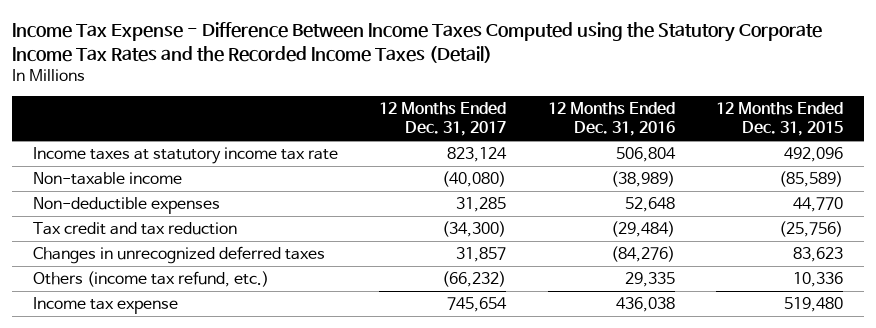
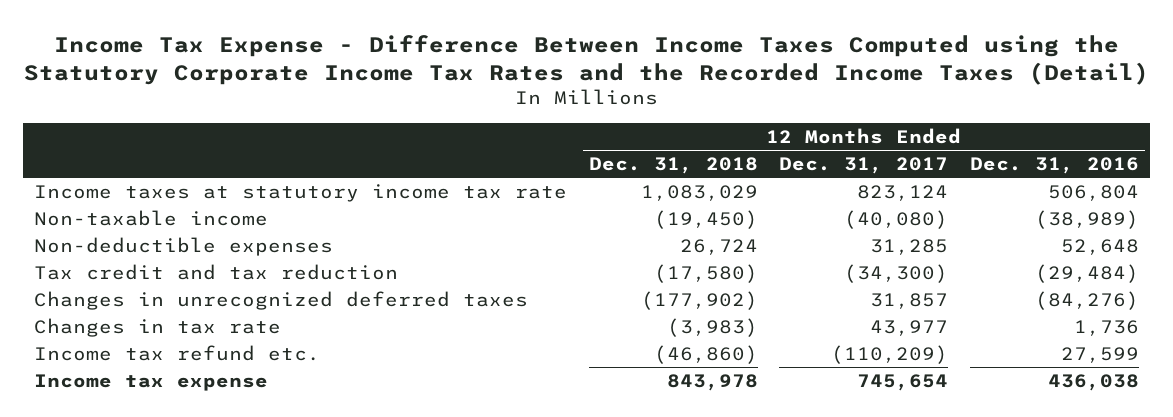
- | 12 Months Ended Dec. 31, 2017 | 12 Months Ended Dec. 31, 2016 | 12 Months Ended Dec. 31, 2015
+ | 12 Months Ended Dec. 31, 2018 | 12 Months Ended Dec. 31, 2017 | 12 Months Ended Dec. 31, 2016
- Others (income tax refund, etc.) | (66,232) | 29,335 | 10,336
+ Changes in tax rate | (3,983) | 43,977 | 1,736
+ Income tax refund etc. | (46,860) | (110,209) | 27,599

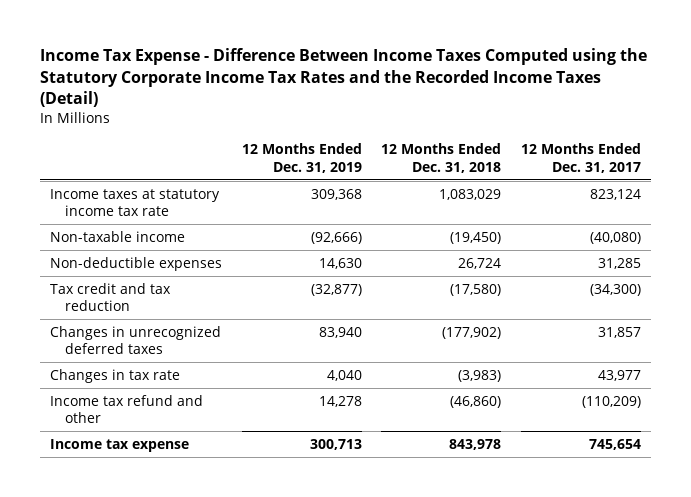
- | 12 Months Ended Dec. 31, 2018 | 12 Months Ended Dec. 31, 2017 | 12 Months Ended Dec. 31, 2016
+ | 12 Months Ended Dec. 31, 2019 | 12 Months Ended Dec. 31, 2018 | 12 Months Ended Dec. 31, 2017
- Income tax refund etc. | (46,860) | (110,209) | 27,599
+ Income tax refund and other | 14,278 | (46,860) | (110,209)

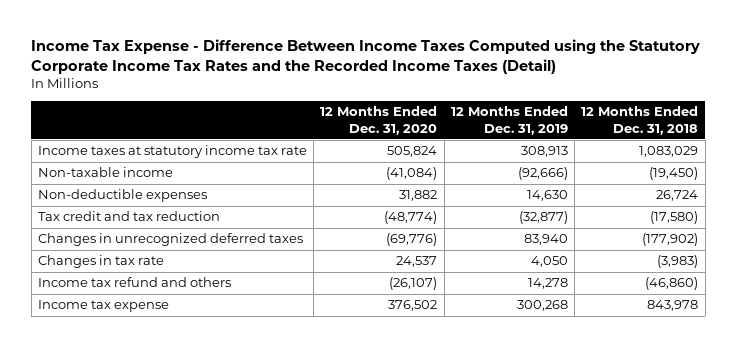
- | 12 Months Ended Dec. 31, 2019 | 12 Months Ended Dec. 31, 2018 | 12 Months Ended Dec. 31, 2017
+ | 12 Months Ended Dec. 31, 2020 | 12 Months Ended Dec. 31, 2019 | 12 Months Ended Dec. 31, 2018
- Income taxes at statutory income tax rate | 309,368 | 1,083,029 | 823,124
+ Income taxes at statutory income tax rate | 505,824 | 308,913 | 1,083,029
- Changes in tax rate | 4,040 | (3,983) | 43,977
- Income tax refund and other | 14,278 | (46,860) | (110,209)
- Income tax expense | 300,713 | 843,978 | 745,654
+ Changes in tax rate | 24,537 | 4,050 | (3,983)
+ Income tax refund and others | (26,107) | 14,278 | (46,860)
+ Income tax expense | 376,502 | 300,268 | 843,978

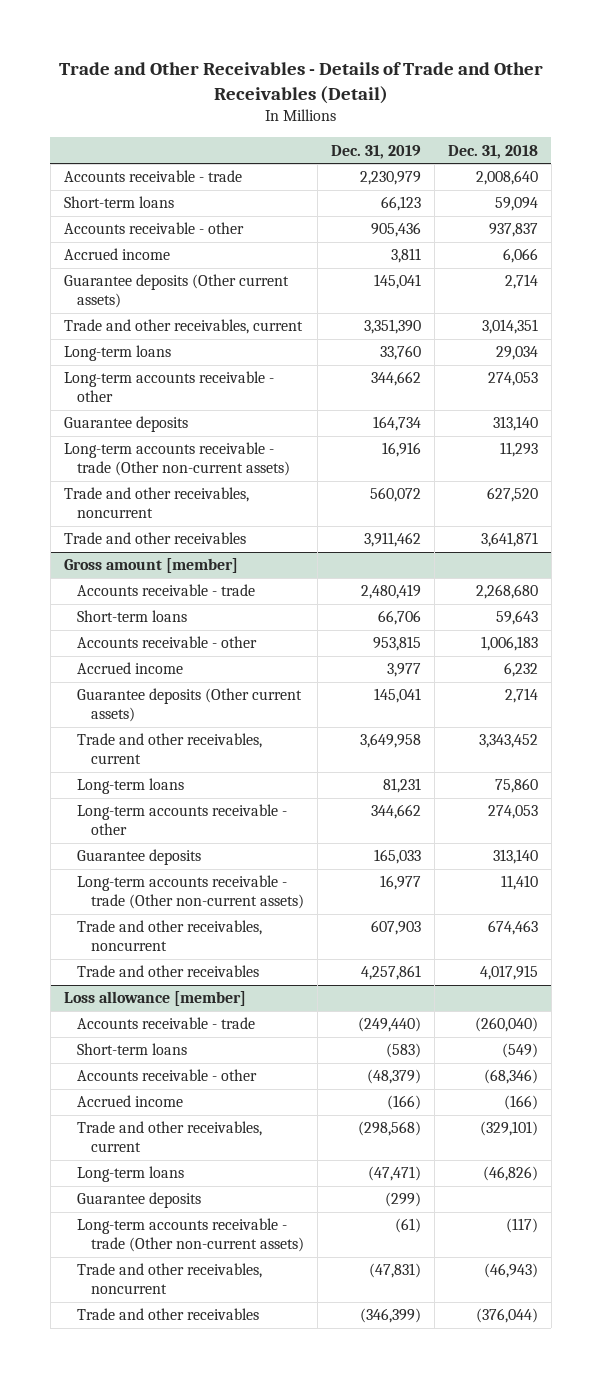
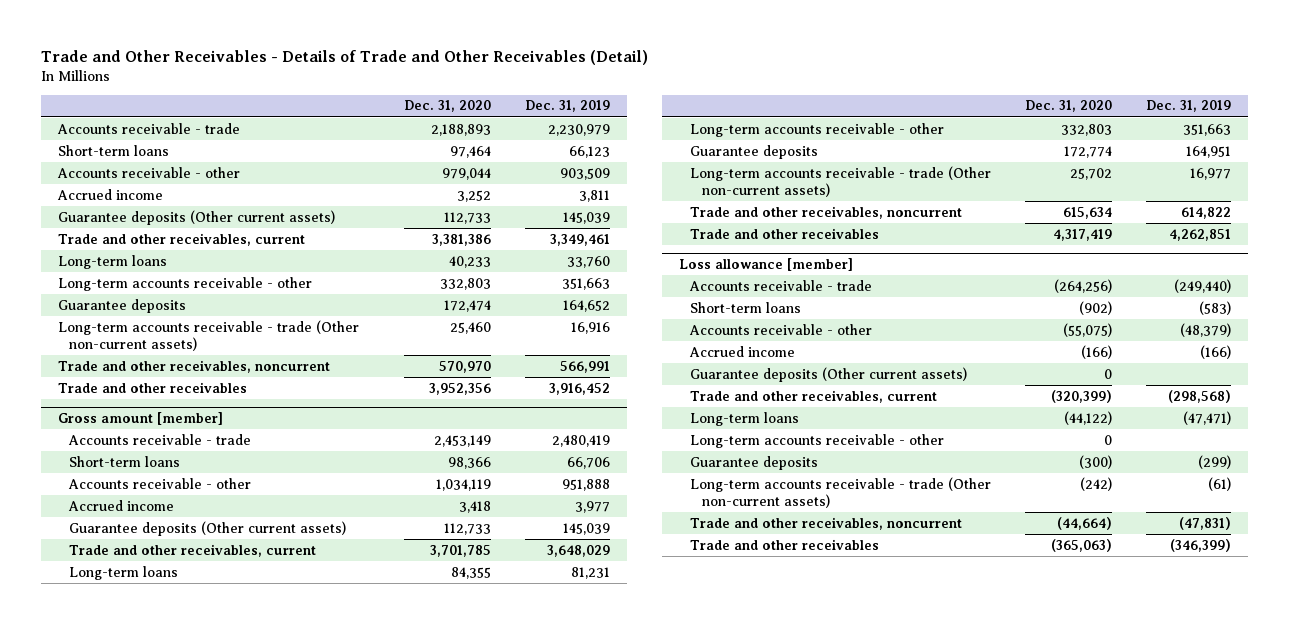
- | Dec. 31, 2019 | Dec. 31, 2018
+ | Dec. 31, 2020 | Dec. 31, 2019
- Accounts receivable - other | 905,436 | 937,837
+ Accounts receivable - other | 979,044 | 903,509
- Guarantee deposits (Other current assets) | 145,041 | 2,714
- Trade and other receivables, current | 3,351,390 | 3,014,351
+ Guarantee deposits (Other current assets) | 112,733 | 145,039
+ Trade and other receivables, current | 3,381,386 | 3,349,461
- Long-term accounts receivable - other | 344,662 | 274,053
- Guarantee deposits | 164,734 | 313,140
+ Long-term accounts receivable - other | 332,803 | 351,663
+ Guarantee deposits | 172,474 | 164,652
- Trade and other receivables, noncurrent | 560,072 | 627,520
- Trade and other receivables | 3,911,462 | 3,641,871
+ Trade and other receivables, noncurrent | 570,970 | 566,991
+ Trade and other receivables | 3,952,356 | 3,916,452
@ Gross amount [member]
- Accounts receivable - other | 953,815 | 1,006,183
+ Accounts receivable - other | 1,034,119 | 951,888
- Guarantee deposits (Other current assets) | 145,041 | 2,714
- Trade and other receivables, current | 3,649,958 | 3,343,452
+ Guarantee deposits (Other current assets) | 112,733 | 145,039
+ Trade and other receivables, current | 3,701,785 | 3,648,029
- Long-term accounts receivable - other | 344,662 | 274,053
- Guarantee deposits | 165,033 | 313,140
+ Long-term accounts receivable - other | 332,803 | 351,663
+ Guarantee deposits | 172,774 | 164,951
- Trade and other receivables, noncurrent | 607,903 | 674,463
- Trade and other receivables | 4,257,861 | 4,017,915
+ Trade and other receivables, noncurrent | 615,634 | 614,822
+ Trade and other receivables | 4,317,419 | 4,262,851
@ Loss allowance [member]
+ Guarantee deposits (Other current assets) | 0 |
+ Long-term accounts receivable - other | 0 |

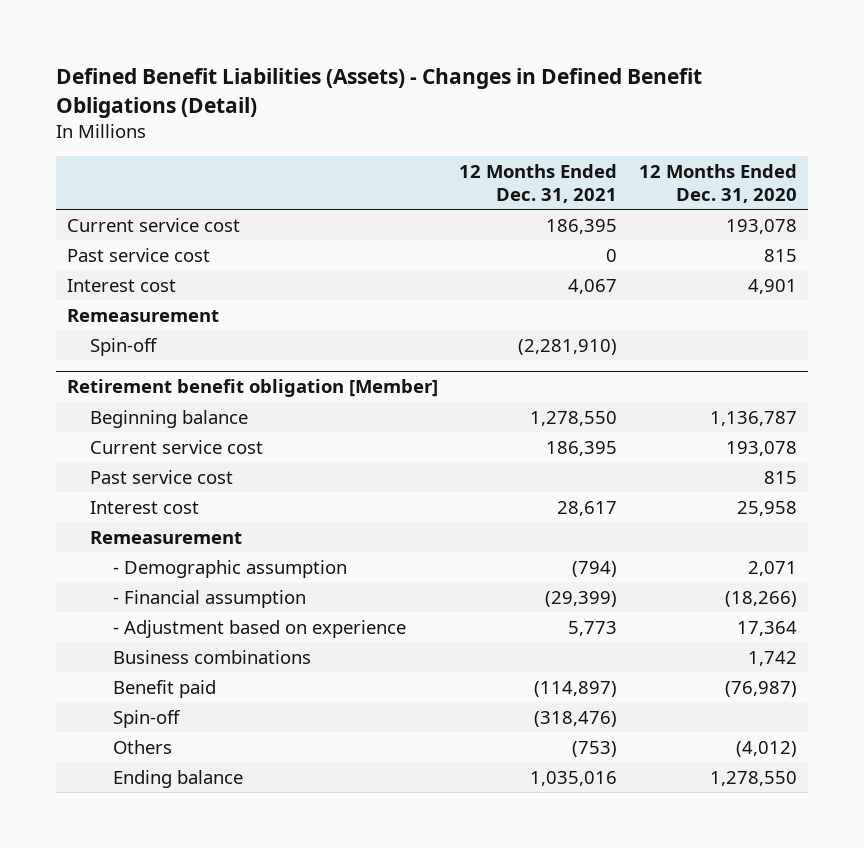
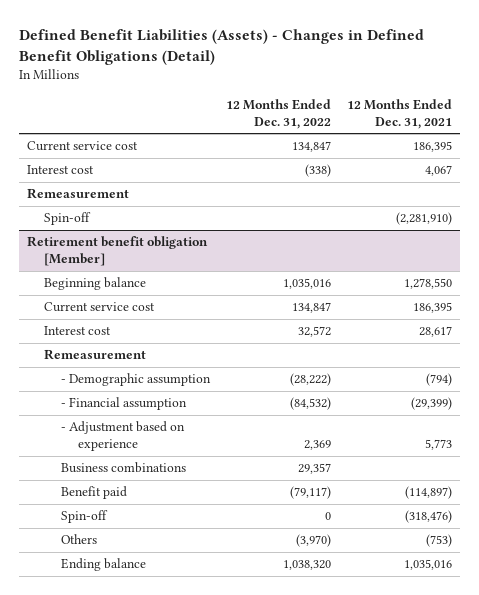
- | 12 Months Ended Dec. 31, 2021 | 12 Months Ended Dec. 31, 2020
+ | 12 Months Ended Dec. 31, 2022 | 12 Months Ended Dec. 31, 2021
- Past service cost | 0 | 815
@ Retirement benefit obligation [Member]
- Past service cost | | 815

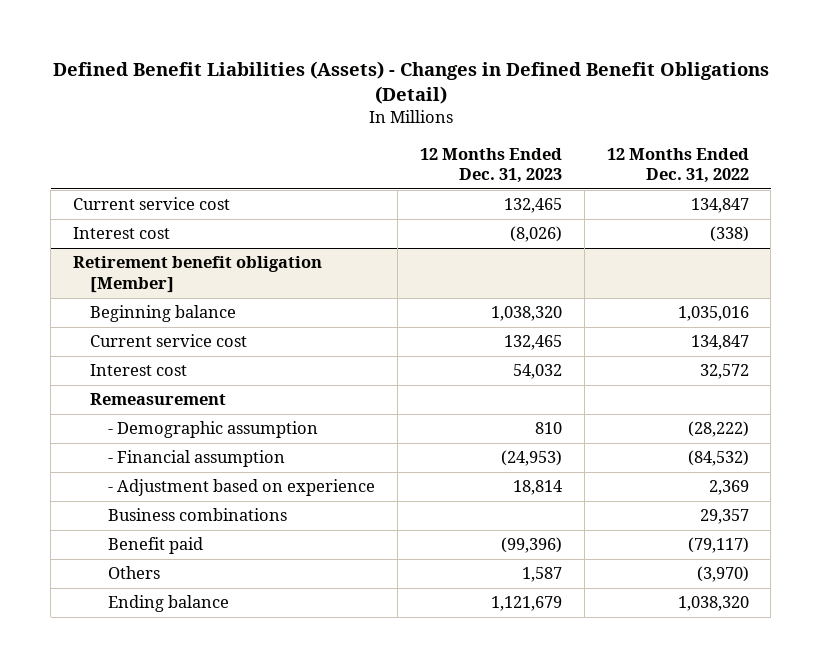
- | 12 Months Ended Dec. 31, 2022 | 12 Months Ended Dec. 31, 2021
+ | 12 Months Ended Dec. 31, 2023 | 12 Months Ended Dec. 31, 2022
- Remeasurement
- Spin-off | | (2,281,910)
@ Retirement benefit obligation [Member]
- Spin-off | 0 | (318,476)

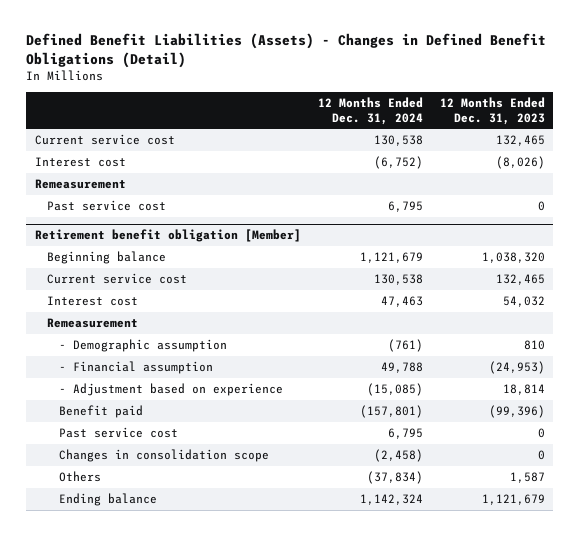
- | 12 Months Ended Dec. 31, 2023 | 12 Months Ended Dec. 31, 2022
+ | 12 Months Ended Dec. 31, 2024 | 12 Months Ended Dec. 31, 2023
+ Remeasurement
+ Past service cost | 6,795 | 0
@ Retirement benefit obligation [Member]
- Business combinations | | 29,357
+ Past service cost | 6,795 | 0
+ Changes in consolidation scope | (2,458) | 0

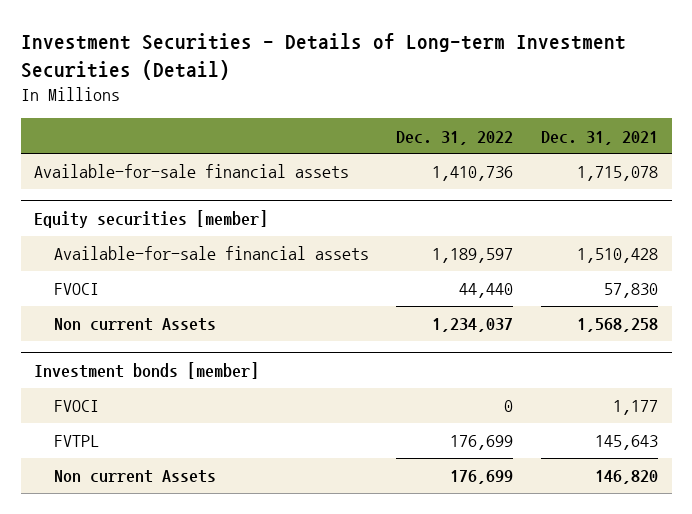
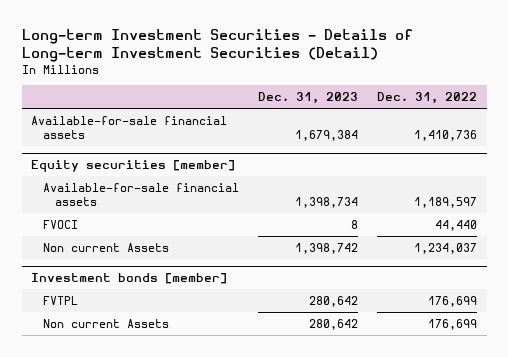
- Investment Securities - Details of Long-term Investment Securities (Detail)
+ Long-term Investment Securities - Details of Long-term Investment Securities (Detail)
- | Dec. 31, 2022 | Dec. 31, 2021
+ | Dec. 31, 2023 | Dec. 31, 2022
@ Investment bonds [member]
- FVOCI | 0 | 1,177

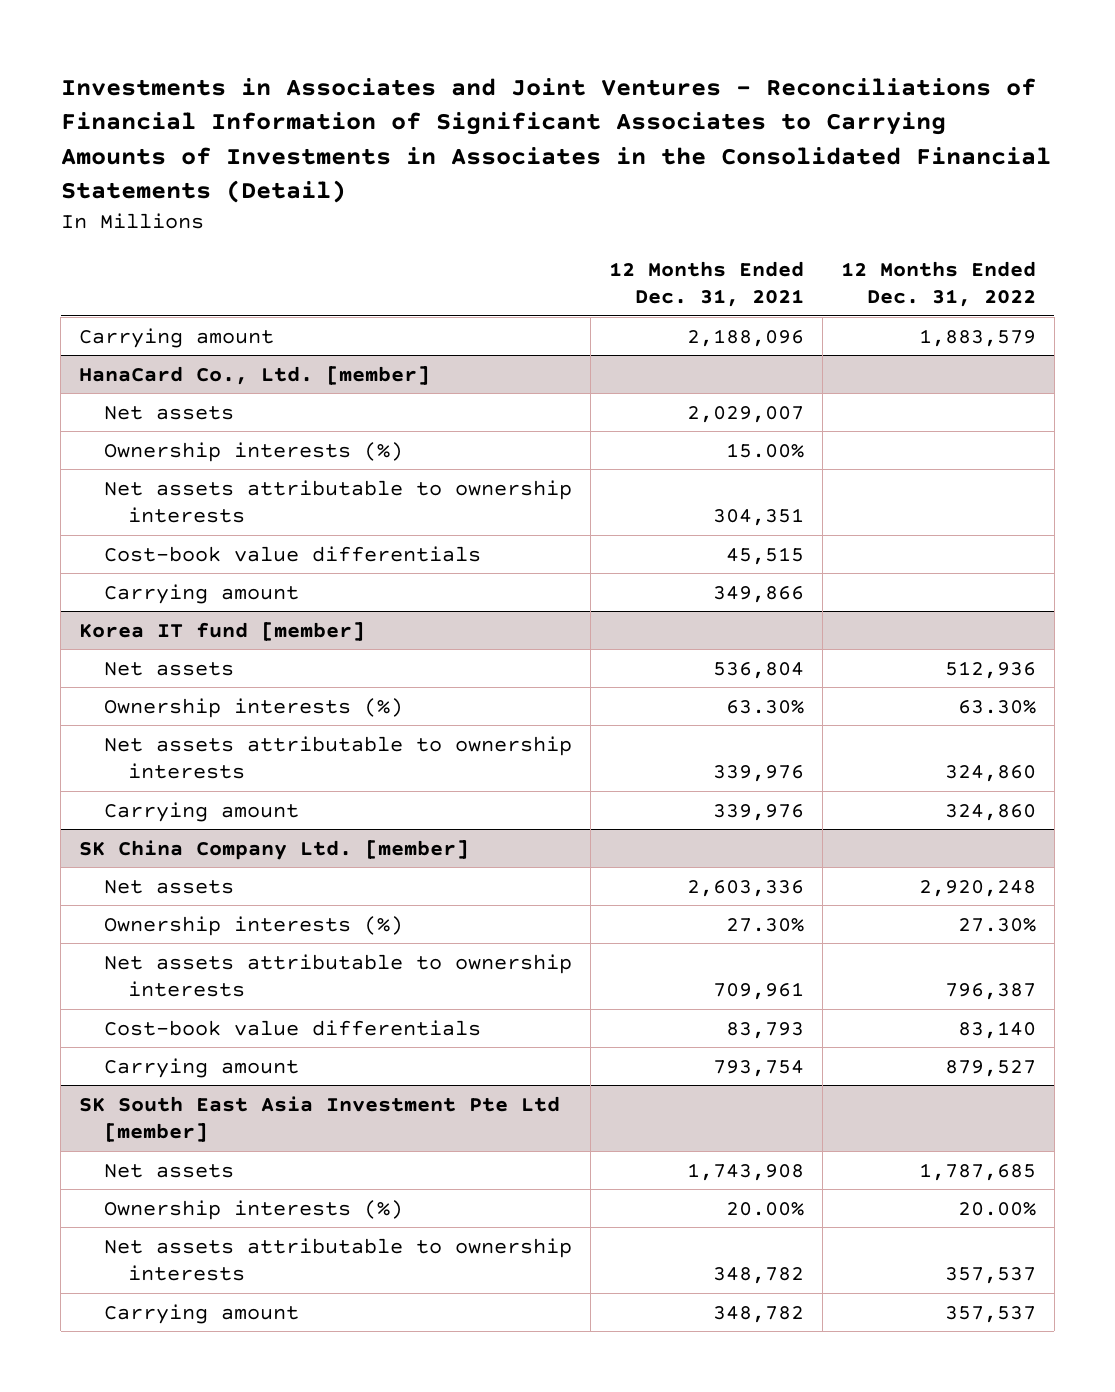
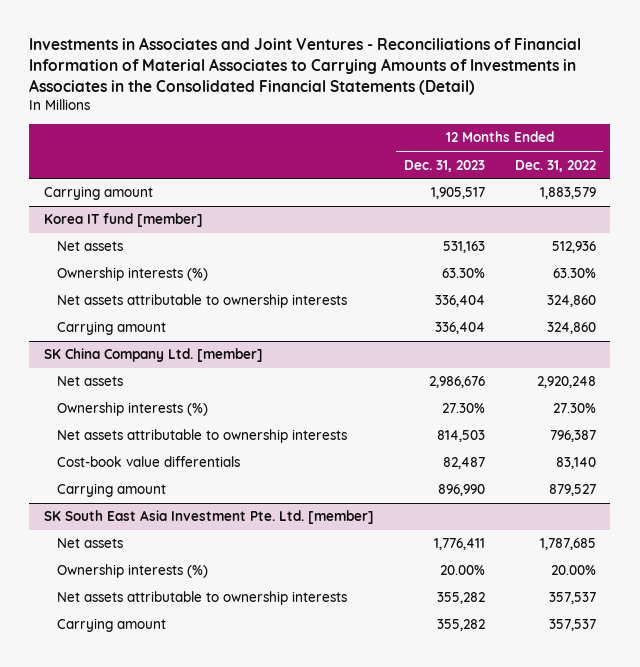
- Investments in Associates and Joint Ventures - Reconciliations of Financial Information of Significant Associates to Carrying Amounts of Investments in Associates in the Consolidated Financial Statements (Detail)
+ Investments in Associates and Joint Ventures - Reconciliations of Financial Information of Material Associates to Carrying Amounts of Investments in Associates in the Consolidated Financial Statements (Detail)
- | 12 Months Ended Dec. 31, 2021 | 12 Months Ended Dec. 31, 2022
+ | 12 Months Ended Dec. 31, 2023 | 12 Months Ended Dec. 31, 2022
- HanaCard Co., Ltd. [member]
- Net assets | 2,029,007 |
- Ownership interests (%) | 15.00% |
- Net assets attributable to ownership interests | 304,351 |
- Cost-book value differentials | 45,515 |
- Carrying amount | 349,866 |
- SK South East Asia Investment Pte Ltd [member]
+ SK South East Asia Investment Pte. Ltd. [member]

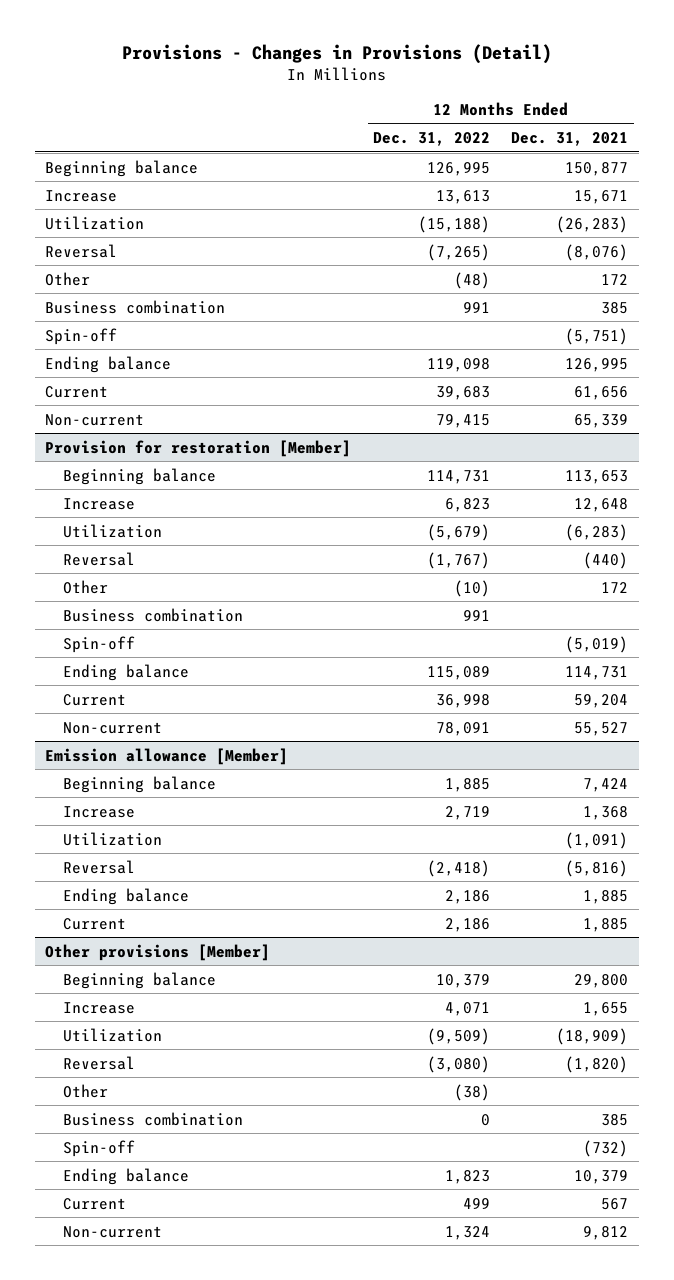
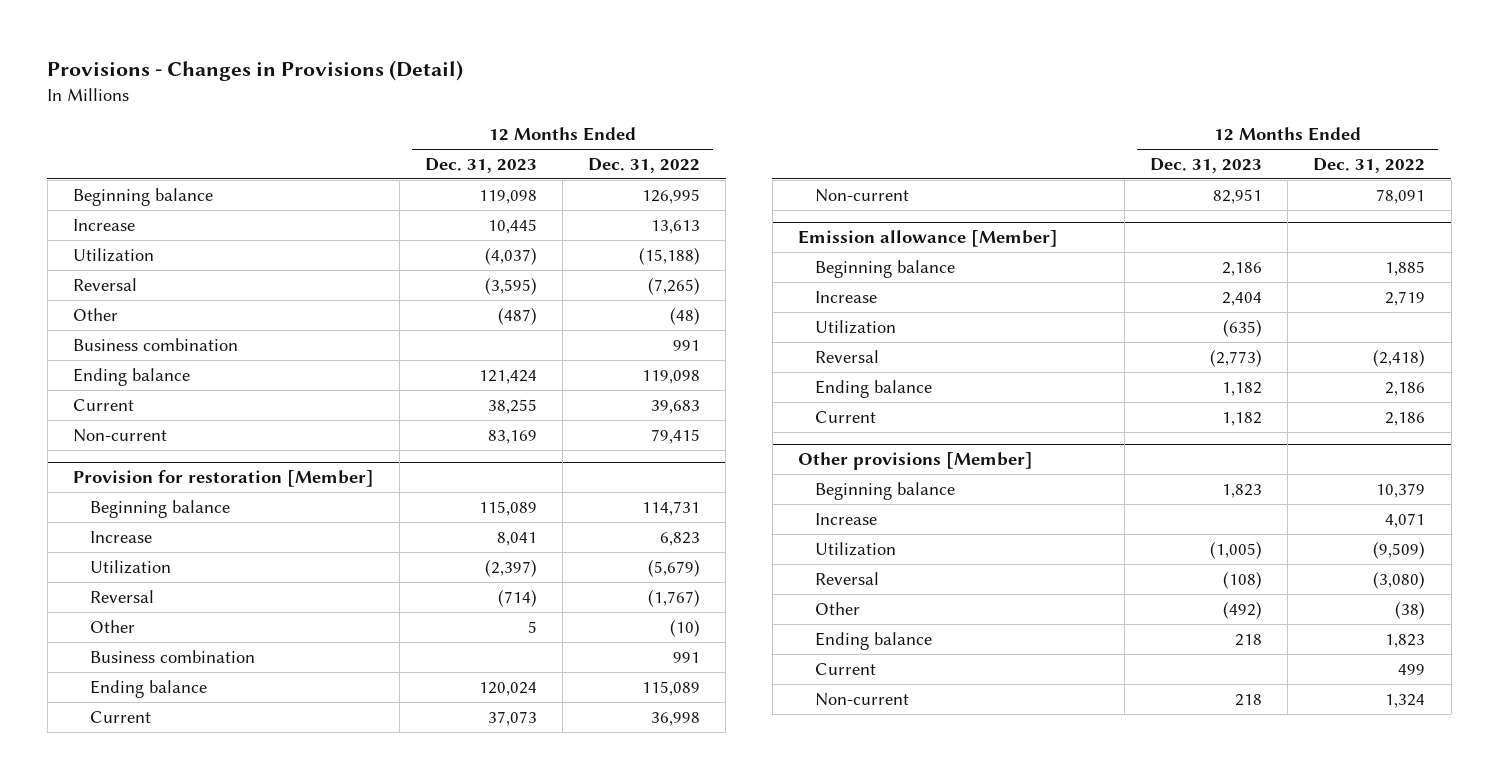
- | 12 Months Ended Dec. 31, 2022 | 12 Months Ended Dec. 31, 2021
+ | 12 Months Ended Dec. 31, 2023 | 12 Months Ended Dec. 31, 2022
- Spin-off | | (5,751)
@ Provision for restoration [Member]
- Spin-off | | (5,019)
@ Other provisions [Member]
- Business combination | 0 | 385
- Spin-off | | (732)

